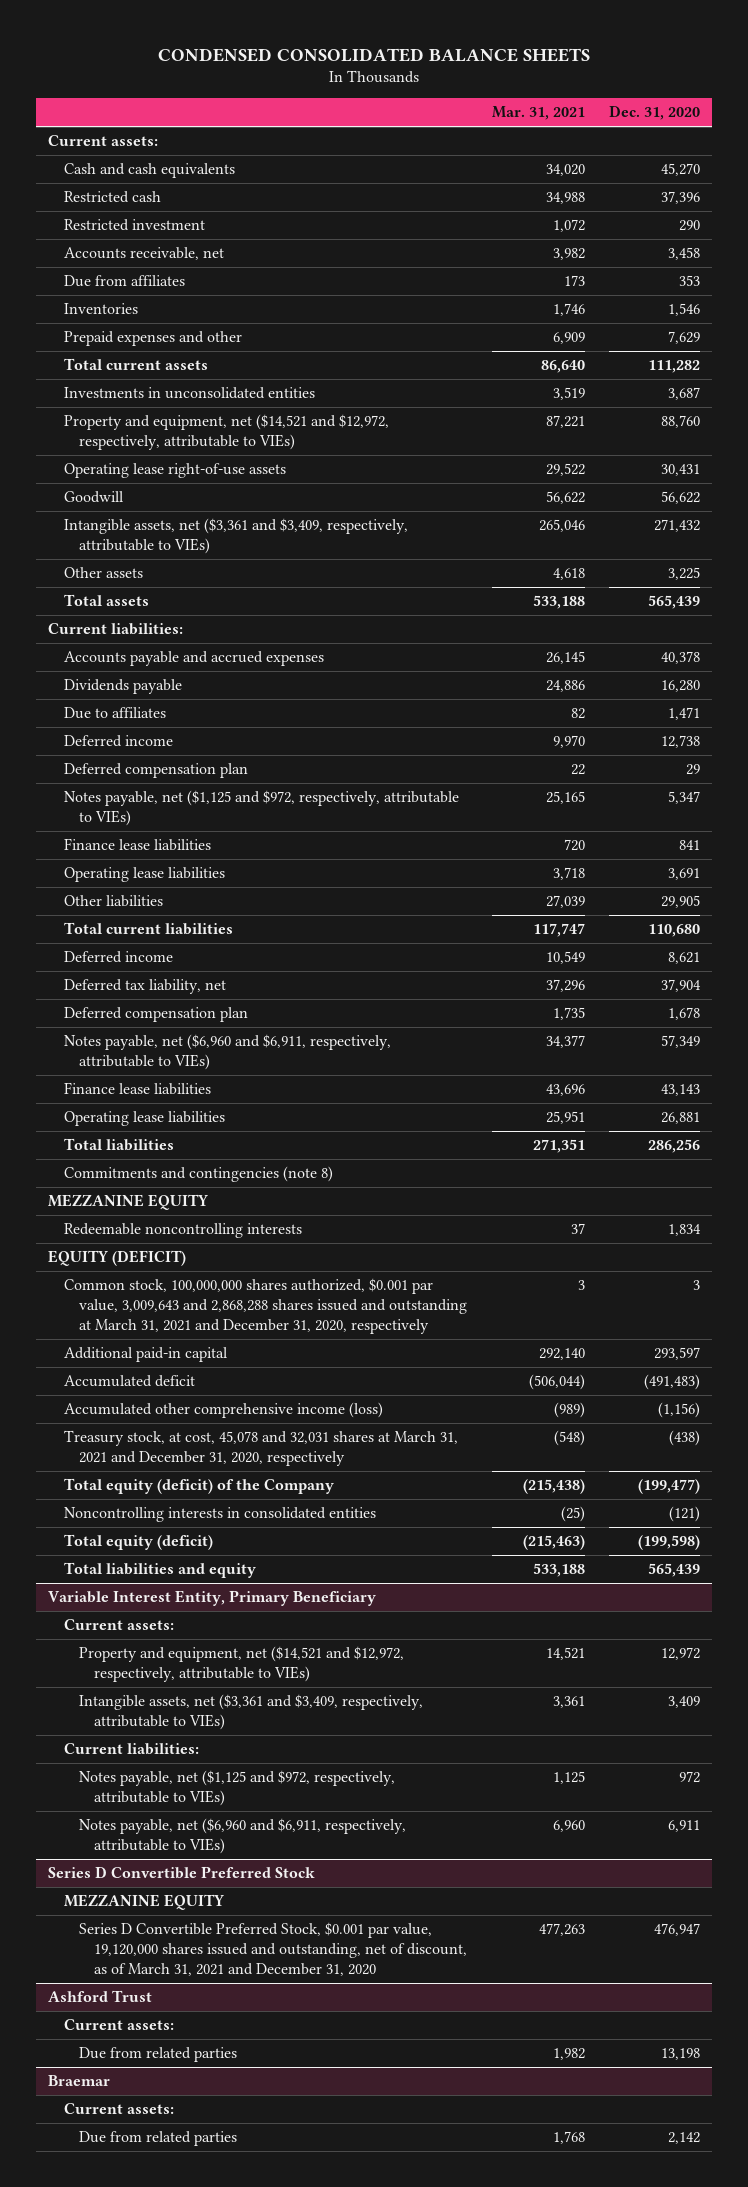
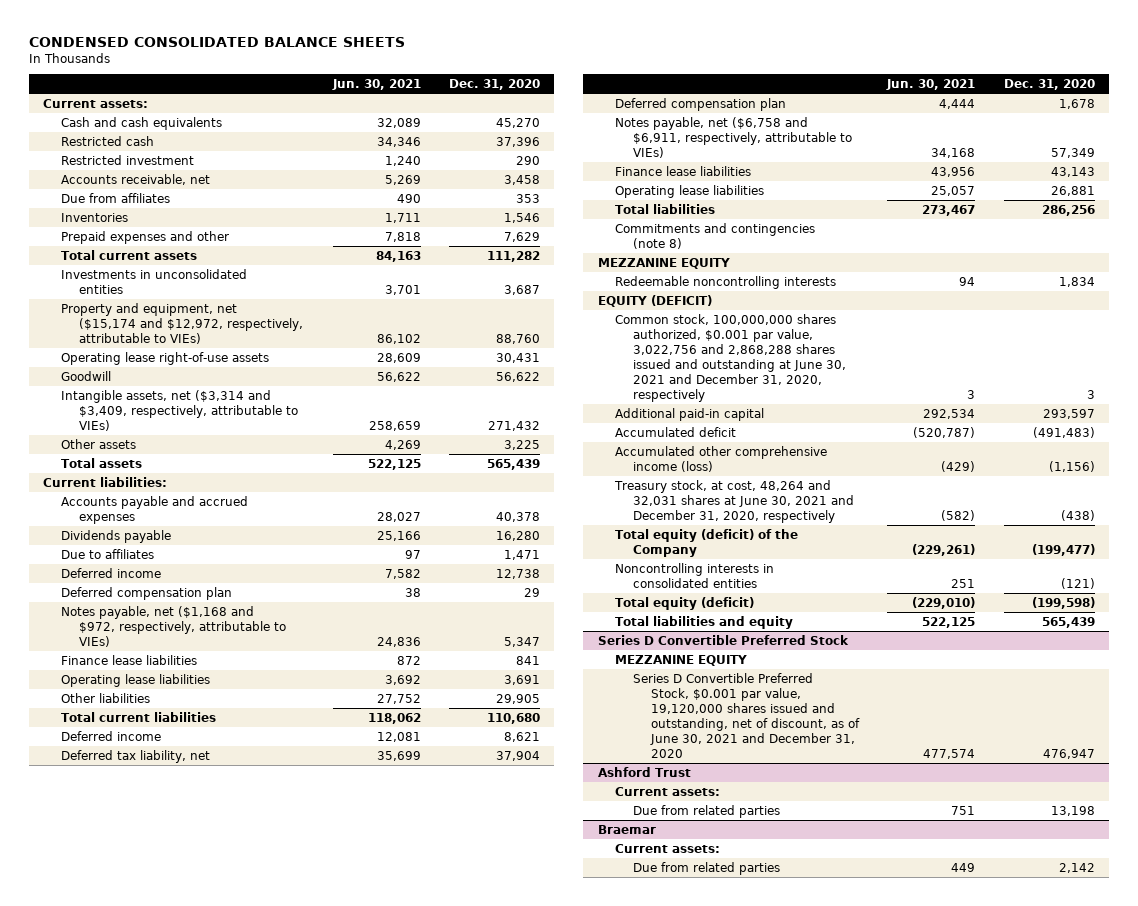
- | Mar. 31, 2021 | Dec. 31, 2020
+ | Jun. 30, 2021 | Dec. 31, 2020
- Property and equipment, net ($14,521 and $12,972, respectively, attributable to VIEs) | 87,221 | 88,760
+ Property and equipment, net ($15,174 and $12,972, respectively, attributable to VIEs) | 86,102 | 88,760
- Intangible assets, net ($3,361 and $3,409, respectively, attributable to VIEs) | 265,046 | 271,432
+ Intangible assets, net ($3,314 and $3,409, respectively, attributable to VIEs) | 258,659 | 271,432
- Notes payable, net ($1,125 and $972, respectively, attributable to VIEs) | 25,165 | 5,347
+ Notes payable, net ($1,168 and $972, respectively, attributable to VIEs) | 24,836 | 5,347
- Notes payable, net ($6,960 and $6,911, respectively, attributable to VIEs) | 34,377 | 57,349
+ Notes payable, net ($6,758 and $6,911, respectively, attributable to VIEs) | 34,168 | 57,349
- Common stock, 100,000,000 shares authorized, $0.001 par value, 3,009,643 and 2,868,288 shares issued and outstanding at March 31, 2021 and December 31, 2020, respectively | 3 | 3
+ Common stock, 100,000,000 shares authorized, $0.001 par value, 3,022,756 and 2,868,288 shares issued and outstanding at June 30, 2021 and December 31, 2020, respectively | 3 | 3
- Treasury stock, at cost, 45,078 and 32,031 shares at March 31, 2021 and December 31, 2020, respectively | (548) | (438)
+ Treasury stock, at cost, 48,264 and 32,031 shares at June 30, 2021 and December 31, 2020, respectively | (582) | (438)
- Variable Interest Entity, Primary Beneficiary
- Current assets:
- Property and equipment, net ($14,521 and $12,972, respectively, attributable to VIEs) | 14,521 | 12,972
- Intangible assets, net ($3,361 and $3,409, respectively, attributable to VIEs) | 3,361 | 3,409
- Current liabilities:
- Notes payable, net ($1,125 and $972, respectively, attributable to VIEs) | 1,125 | 972
- Notes payable, net ($6,960 and $6,911, respectively, attributable to VIEs) | 6,960 | 6,911
@ Series D Convertible Preferred Stock
- Series D Convertible Preferred Stock, $0.001 par value, 19,120,000 shares issued and outstanding, net of discount, as of March 31, 2021 and December 31, 2020 | 477,263 | 476,947
+ Series D Convertible Preferred Stock, $0.001 par value, 19,120,000 shares issued and outstanding, net of discount, as of June 30, 2021 and December 31, 2020 | 477,574 | 476,947

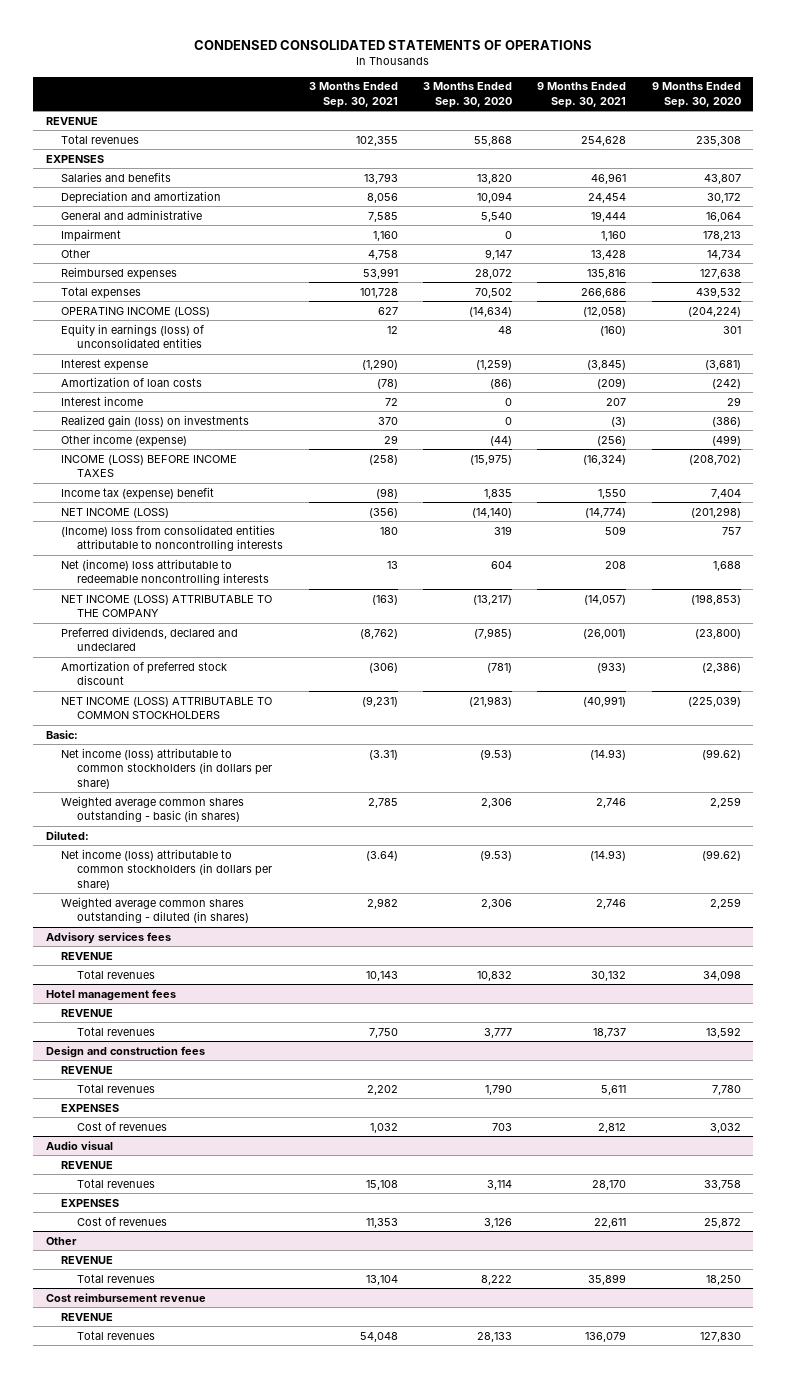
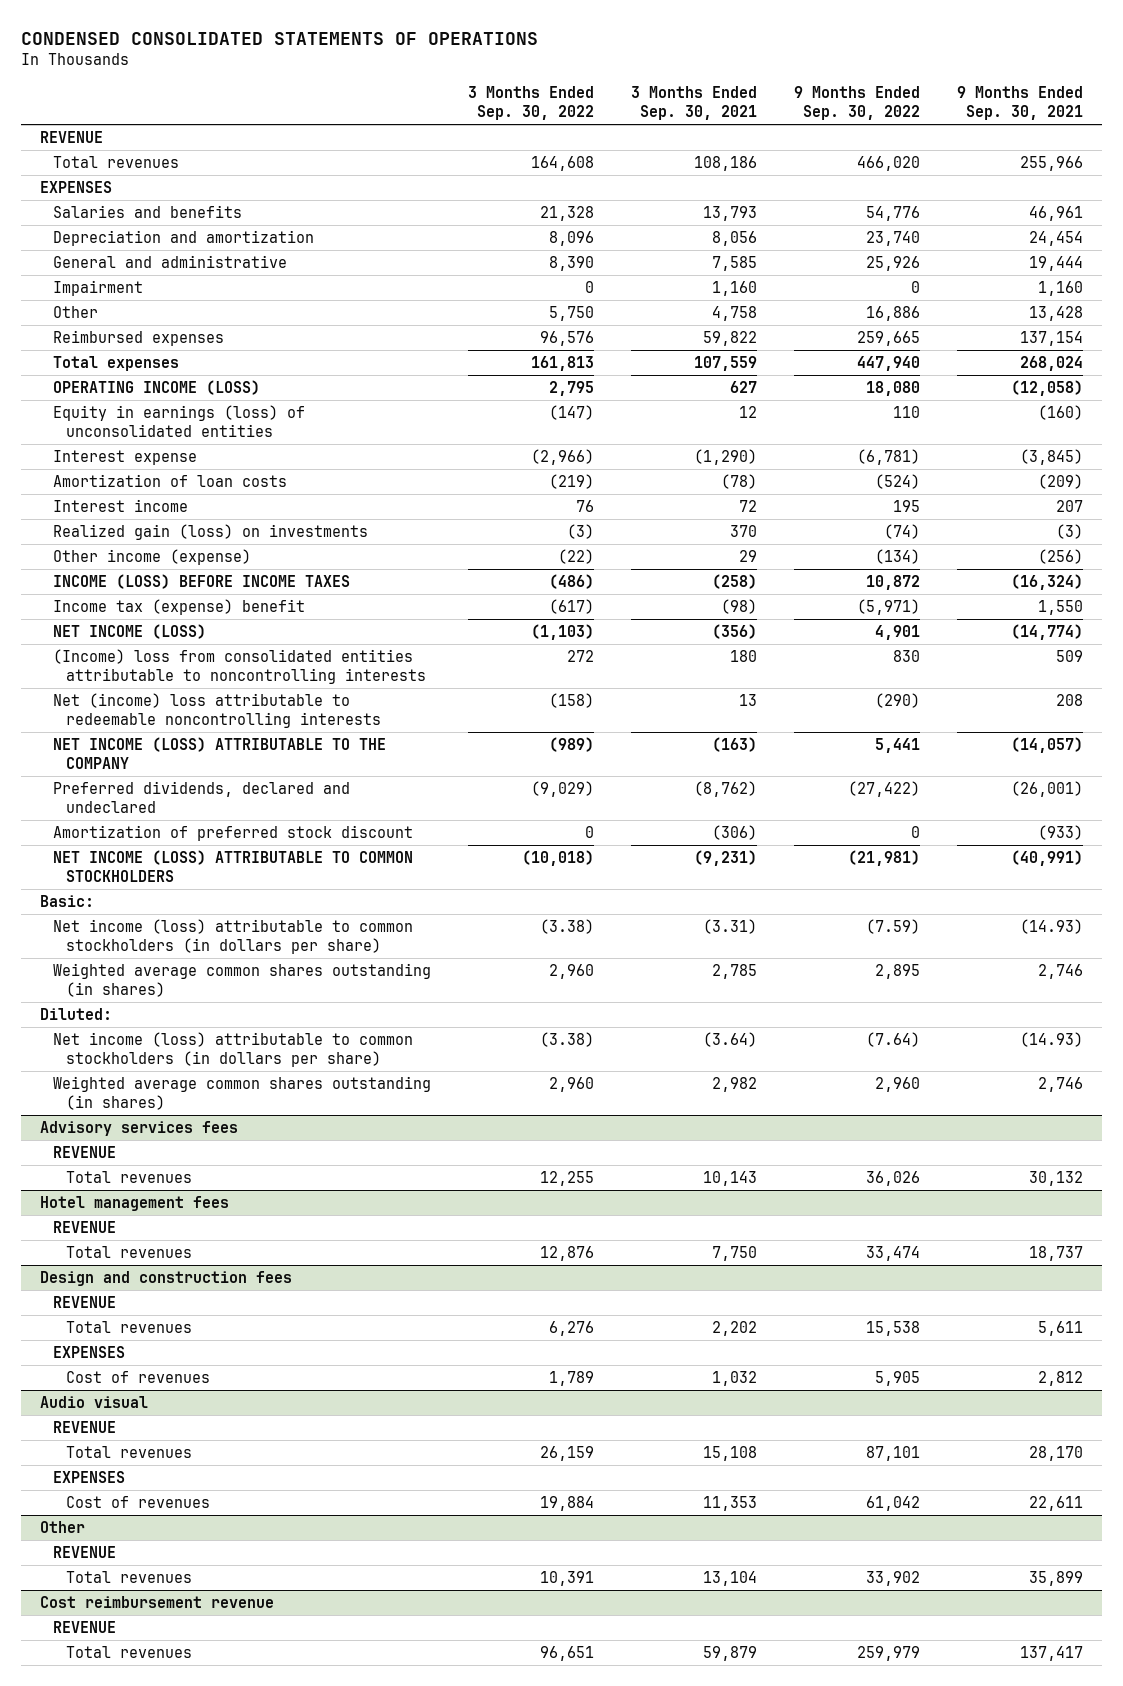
- | 3 Months Ended Sep. 30, 2021 | 3 Months Ended Sep. 30, 2020 | 9 Months Ended Sep. 30, 2021 | 9 Months Ended Sep. 30, 2020
+ | 3 Months Ended Sep. 30, 2022 | 3 Months Ended Sep. 30, 2021 | 9 Months Ended Sep. 30, 2022 | 9 Months Ended Sep. 30, 2021
- Total revenues | 102,355 | 55,868 | 254,628 | 235,308
+ Total revenues | 164,608 | 108,186 | 466,020 | 255,966
- Reimbursed expenses | 53,991 | 28,072 | 135,816 | 127,638
- Total expenses | 101,728 | 70,502 | 266,686 | 439,532
+ Reimbursed expenses | 96,576 | 59,822 | 259,665 | 137,154
+ Total expenses | 161,813 | 107,559 | 447,940 | 268,024
- Weighted average common shares outstanding - basic (in shares) | 2,785 | 2,306 | 2,746 | 2,259
+ Weighted average common shares outstanding (in shares) | 2,960 | 2,785 | 2,895 | 2,746
- Weighted average common shares outstanding - diluted (in shares) | 2,982 | 2,306 | 2,746 | 2,259
+ Weighted average common shares outstanding (in shares) | 2,960 | 2,982 | 2,960 | 2,746
@ Cost reimbursement revenue
- Total revenues | 54,048 | 28,133 | 136,079 | 127,830
+ Total revenues | 96,651 | 59,879 | 259,979 | 137,417

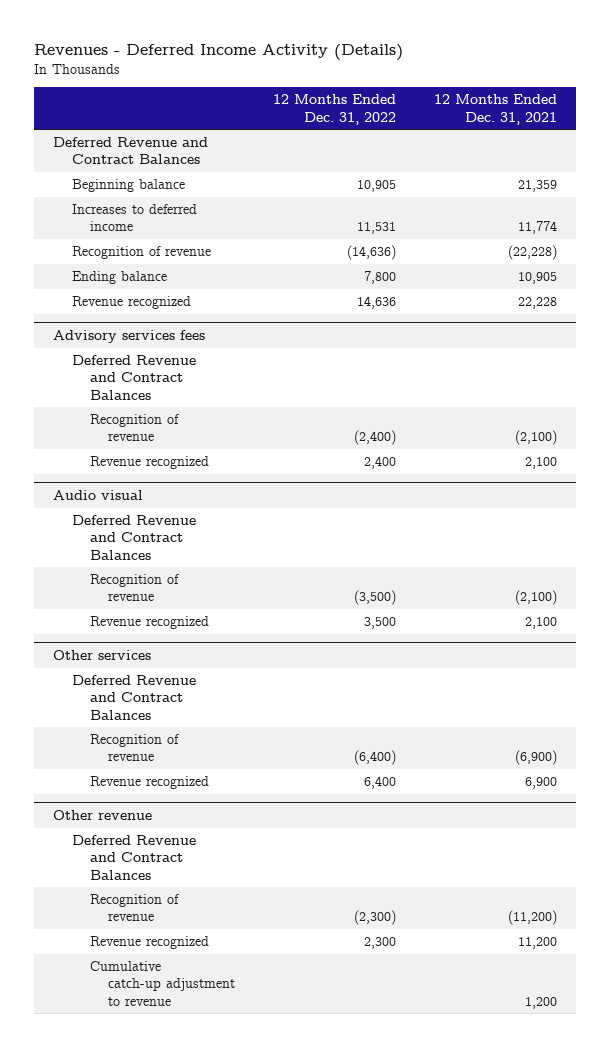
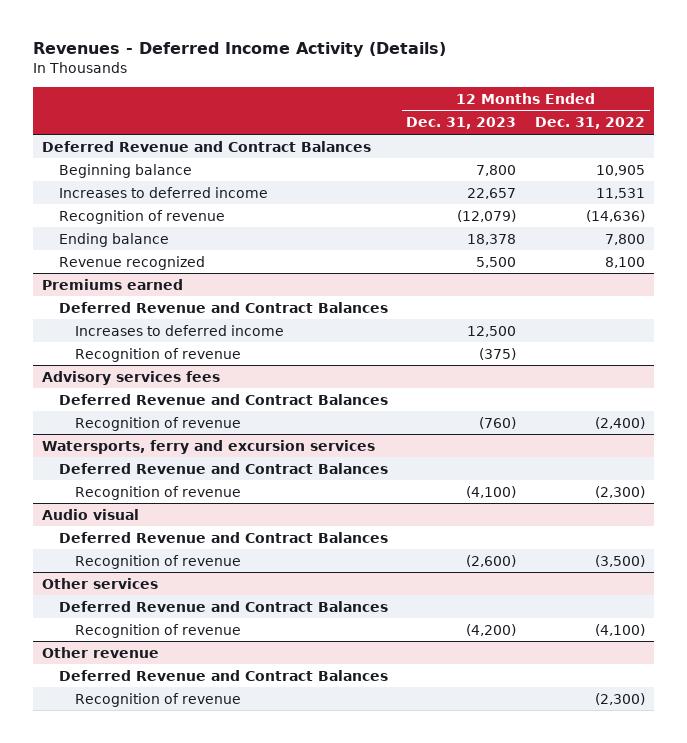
- | 12 Months Ended Dec. 31, 2022 | 12 Months Ended Dec. 31, 2021
+ | 12 Months Ended Dec. 31, 2023 | 12 Months Ended Dec. 31, 2022
- Revenue recognized | 14,636 | 22,228
+ Revenue recognized | 5,500 | 8,100
+ Premiums earned
+ Deferred Revenue and Contract Balances
+ Increases to deferred income | 12,500 |
+ Recognition of revenue | (375) |
@ Advisory services fees
- Revenue recognized | 2,400 | 2,100
+ Watersports, ferry and excursion services
+ Deferred Revenue and Contract Balances
+ Recognition of revenue | (4,100) | (2,300)
@ Audio visual
- Revenue recognized | 3,500 | 2,100
@ Other services
- Recognition of revenue | (6,400) | (6,900)
- Revenue recognized | 6,400 | 6,900
+ Recognition of revenue | (4,200) | (4,100)
@ Other revenue
- Revenue recognized | 2,300 | 11,200
- Cumulative catch-up adjustment to revenue | | 1,200

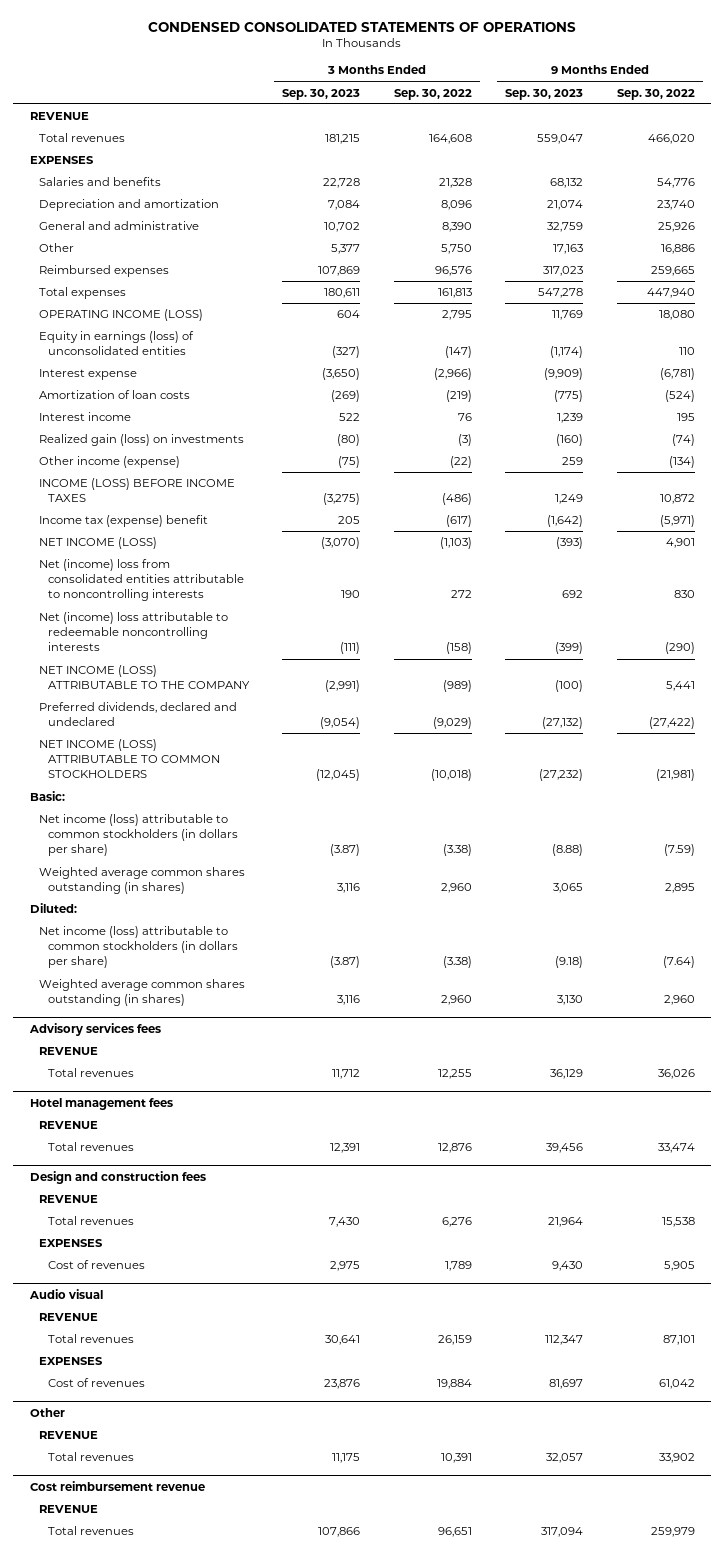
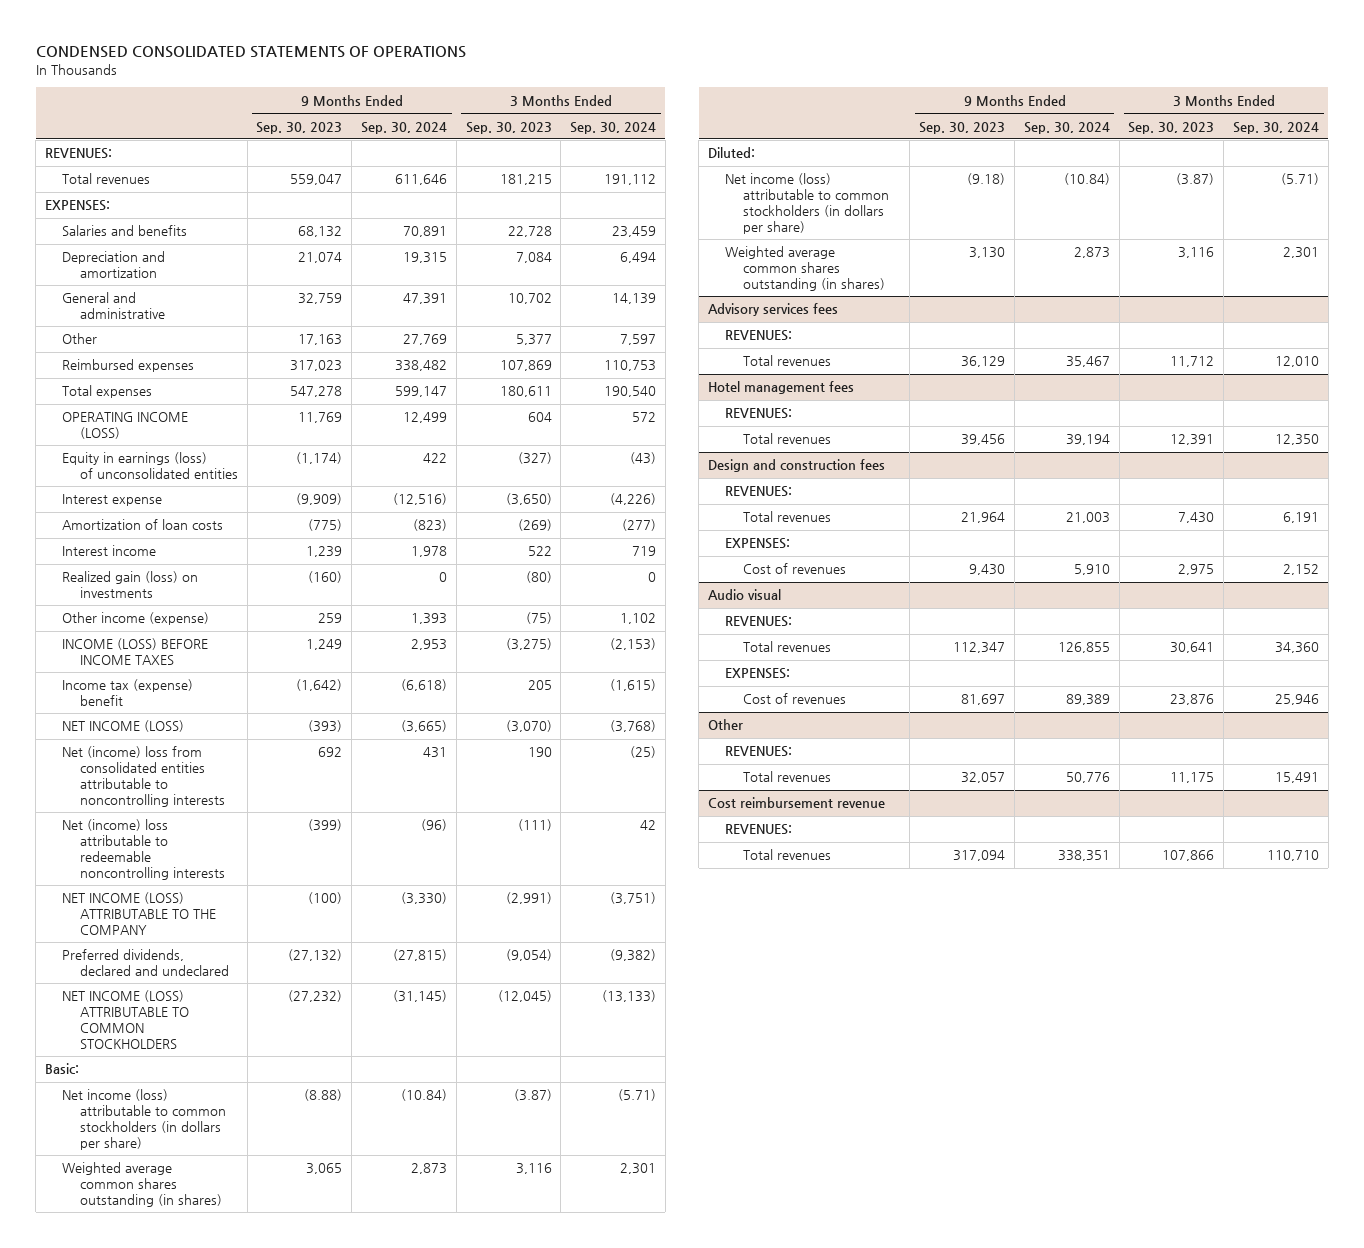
- | 3 Months Ended Sep. 30, 2023 | 3 Months Ended Sep. 30, 2022 | 9 Months Ended Sep. 30, 2023 | 9 Months Ended Sep. 30, 2022
+ | 9 Months Ended Sep. 30, 2023 | 9 Months Ended Sep. 30, 2024 | 3 Months Ended Sep. 30, 2023 | 3 Months Ended Sep. 30, 2024
- REVENUE
+ REVENUES:
- EXPENSES
+ EXPENSES:
@ Advisory services fees
- REVENUE
+ REVENUES:
@ Hotel management fees
- REVENUE
+ REVENUES:
@ Design and construction fees
- REVENUE
+ REVENUES:
- EXPENSES
+ EXPENSES:
@ Audio visual
- REVENUE
+ REVENUES:
- EXPENSES
+ EXPENSES:
@ Other
- REVENUE
+ REVENUES:
@ Cost reimbursement revenue
- REVENUE
+ REVENUES:

